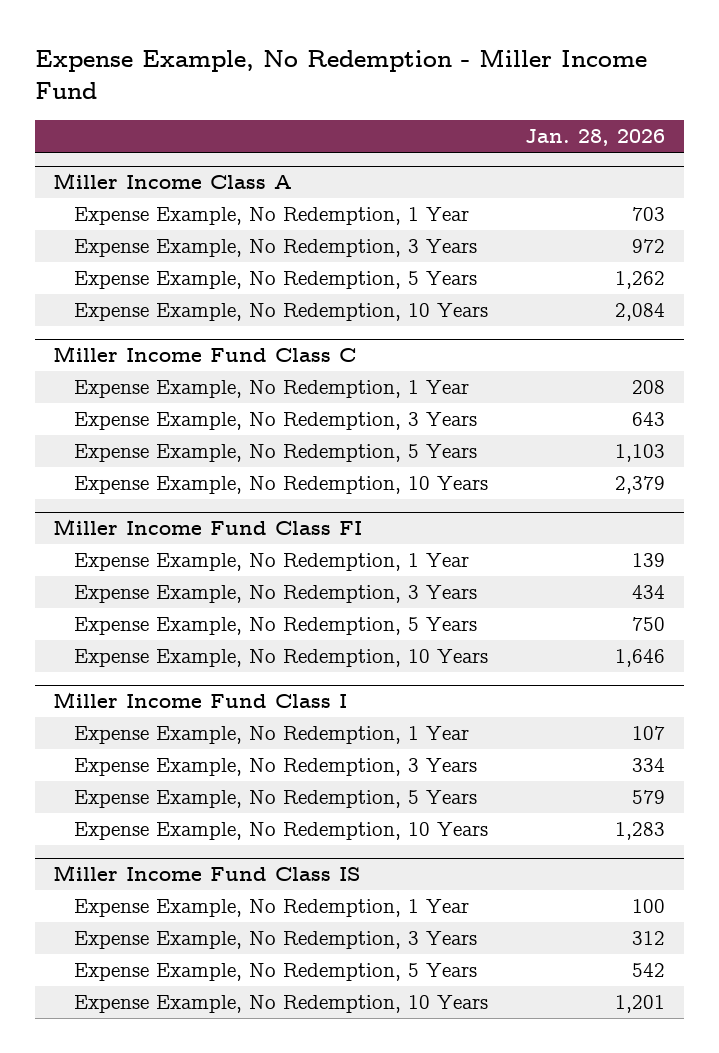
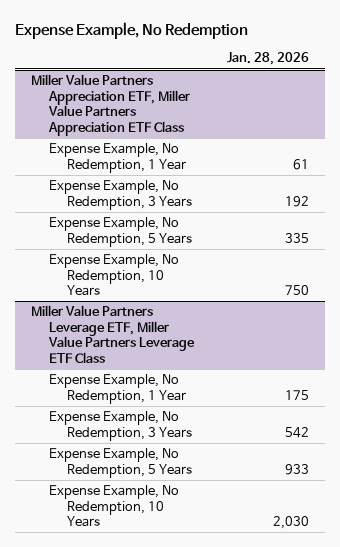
- Expense Example, No Redemption - Miller Income Fund
+ Expense Example, No Redemption
- Miller Income Class A
- Expense Example, No Redemption, 1 Year | 703
- Expense Example, No Redemption, 3 Years | 972
- Expense Example, No Redemption, 5 Years | 1,262
- Expense Example, No Redemption, 10 Years | 2,084
- Miller Income Fund Class C
- Expense Example, No Redemption, 1 Year | 208
- Expense Example, No Redemption, 3 Years | 643
- Expense Example, No Redemption, 5 Years | 1,103
- Expense Example, No Redemption, 10 Years | 2,379
- Miller Income Fund Class FI
- Expense Example, No Redemption, 1 Year | 139
- Expense Example, No Redemption, 3 Years | 434
- Expense Example, No Redemption, 5 Years | 750
- Expense Example, No Redemption, 10 Years | 1,646
- Miller Income Fund Class I
- Expense Example, No Redemption, 1 Year | 107
- Expense Example, No Redemption, 3 Years | 334
- Expense Example, No Redemption, 5 Years | 579
- Expense Example, No Redemption, 10 Years | 1,283
- Miller Income Fund Class IS
- Expense Example, No Redemption, 1 Year | 100
- Expense Example, No Redemption, 3 Years | 312
- Expense Example, No Redemption, 5 Years | 542
- Expense Example, No Redemption, 10 Years | 1,201
+ Miller Value Partners Appreciation ETF, Miller Value Partners Appreciation ETF Class
+ Expense Example, No Redemption, 1 Year | 61
+ Expense Example, No Redemption, 3 Years | 192
+ Expense Example, No Redemption, 5 Years | 335
+ Expense Example, No Redemption, 10 Years | 750
+ Miller Value Partners Leverage ETF, Miller Value Partners Leverage ETF Class
+ Expense Example, No Redemption, 1 Year | 175
+ Expense Example, No Redemption, 3 Years | 542
+ Expense Example, No Redemption, 5 Years | 933
+ Expense Example, No Redemption, 10 Years | 2,030

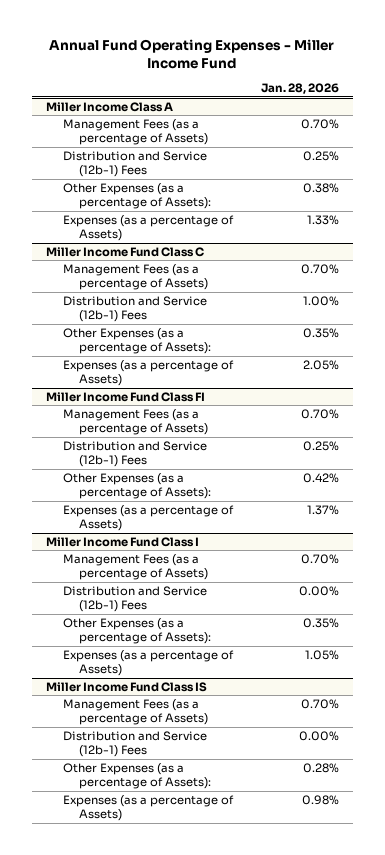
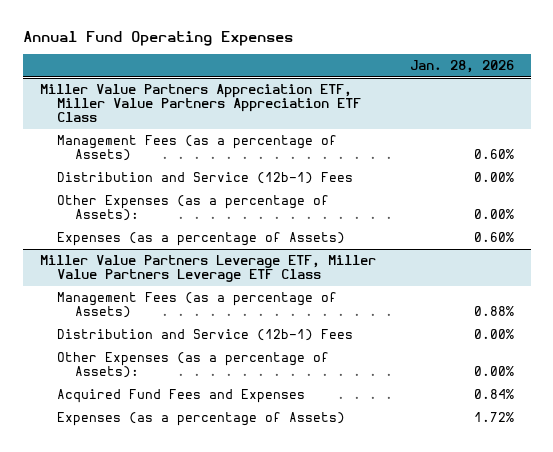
- Annual Fund Operating Expenses - Miller Income Fund
+ Annual Fund Operating Expenses
- Miller Income Class A
- Management Fees (as a percentage of Assets) | 0.70%
- Distribution and Service (12b-1) Fees | 0.25%
- Other Expenses (as a percentage of Assets): | 0.38%
- Expenses (as a percentage of Assets) | 1.33%
- Miller Income Fund Class C
- Management Fees (as a percentage of Assets) | 0.70%
- Distribution and Service (12b-1) Fees | 1.00%
- Other Expenses (as a percentage of Assets): | 0.35%
- Expenses (as a percentage of Assets) | 2.05%
- Miller Income Fund Class FI
- Management Fees (as a percentage of Assets) | 0.70%
- Distribution and Service (12b-1) Fees | 0.25%
- Other Expenses (as a percentage of Assets): | 0.42%
- Expenses (as a percentage of Assets) | 1.37%
- Miller Income Fund Class I
- Management Fees (as a percentage of Assets) | 0.70%
+ Miller Value Partners Appreciation ETF, Miller Value Partners Appreciation ETF Class
+ Management Fees (as a percentage of Assets) | 0.60%
- Other Expenses (as a percentage of Assets): | 0.35%
- Expenses (as a percentage of Assets) | 1.05%
- Miller Income Fund Class IS
- Management Fees (as a percentage of Assets) | 0.70%
+ Other Expenses (as a percentage of Assets): | 0.00%
+ Expenses (as a percentage of Assets) | 0.60%
+ Miller Value Partners Leverage ETF, Miller Value Partners Leverage ETF Class
+ Management Fees (as a percentage of Assets) | 0.88%
- Other Expenses (as a percentage of Assets): | 0.28%
- Expenses (as a percentage of Assets) | 0.98%
+ Other Expenses (as a percentage of Assets): | 0.00%
+ Acquired Fund Fees and Expenses | 0.84%
+ Expenses (as a percentage of Assets) | 1.72%

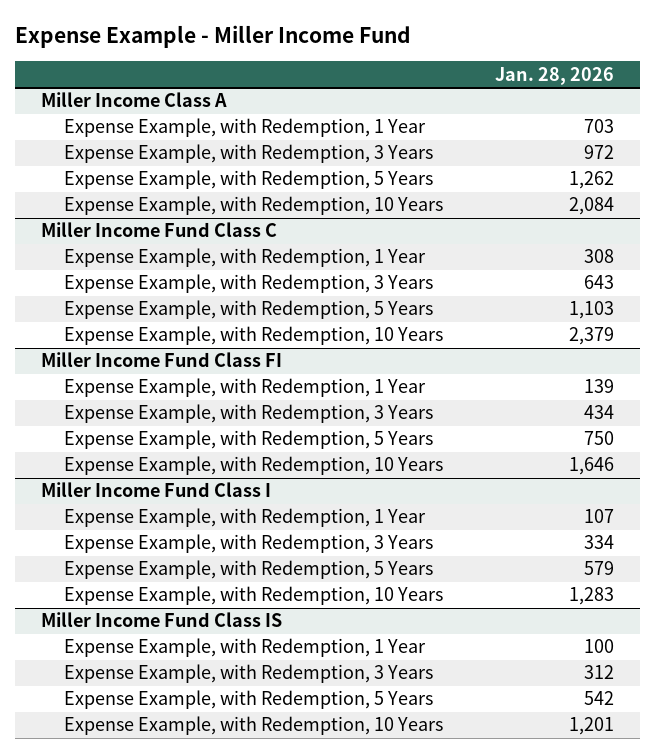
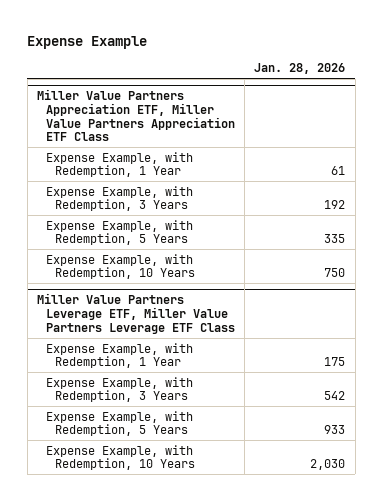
- Expense Example - Miller Income Fund
+ Expense Example
- Miller Income Class A
- Expense Example, with Redemption, 1 Year | 703
- Expense Example, with Redemption, 3 Years | 972
- Expense Example, with Redemption, 5 Years | 1,262
- Expense Example, with Redemption, 10 Years | 2,084
- Miller Income Fund Class C
- Expense Example, with Redemption, 1 Year | 308
- Expense Example, with Redemption, 3 Years | 643
- Expense Example, with Redemption, 5 Years | 1,103
- Expense Example, with Redemption, 10 Years | 2,379
- Miller Income Fund Class FI
- Expense Example, with Redemption, 1 Year | 139
- Expense Example, with Redemption, 3 Years | 434
- Expense Example, with Redemption, 5 Years | 750
- Expense Example, with Redemption, 10 Years | 1,646
- Miller Income Fund Class I
- Expense Example, with Redemption, 1 Year | 107
- Expense Example, with Redemption, 3 Years | 334
- Expense Example, with Redemption, 5 Years | 579
- Expense Example, with Redemption, 10 Years | 1,283
- Miller Income Fund Class IS
- Expense Example, with Redemption, 1 Year | 100
- Expense Example, with Redemption, 3 Years | 312
- Expense Example, with Redemption, 5 Years | 542
- Expense Example, with Redemption, 10 Years | 1,201
+ Miller Value Partners Appreciation ETF, Miller Value Partners Appreciation ETF Class
+ Expense Example, with Redemption, 1 Year | 61
+ Expense Example, with Redemption, 3 Years | 192
+ Expense Example, with Redemption, 5 Years | 335
+ Expense Example, with Redemption, 10 Years | 750
+ Miller Value Partners Leverage ETF, Miller Value Partners Leverage ETF Class
+ Expense Example, with Redemption, 1 Year | 175
+ Expense Example, with Redemption, 3 Years | 542
+ Expense Example, with Redemption, 5 Years | 933
+ Expense Example, with Redemption, 10 Years | 2,030

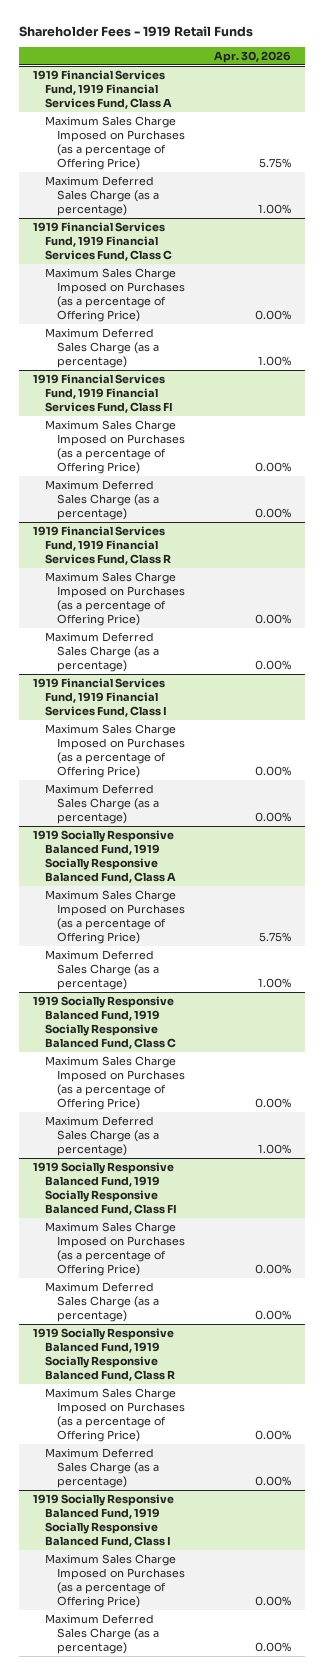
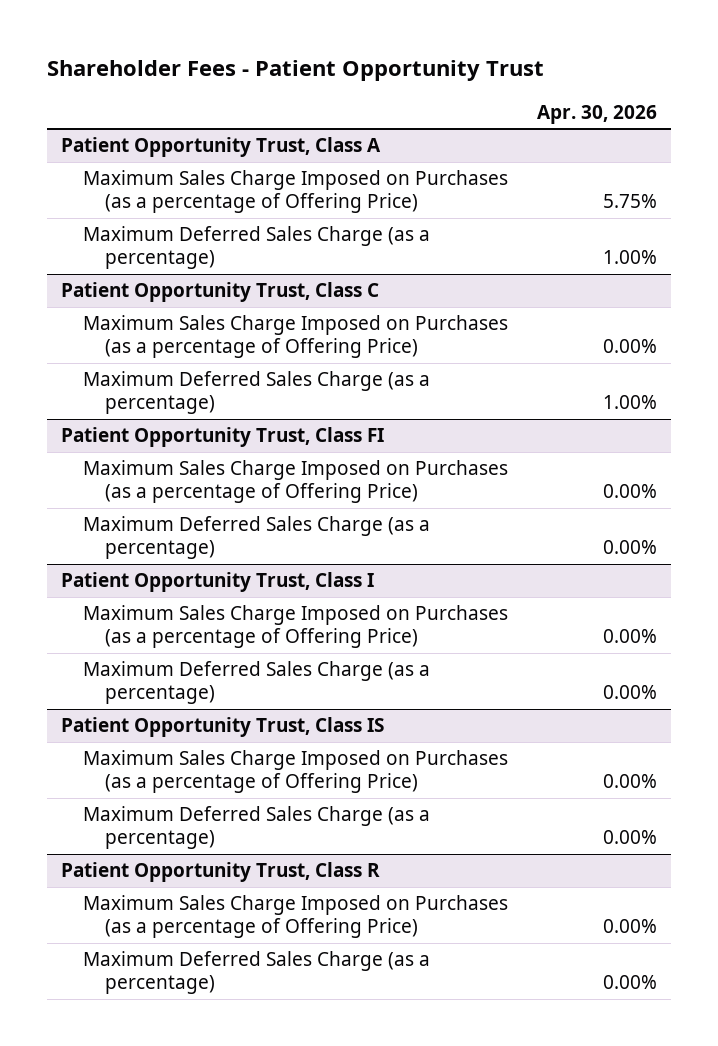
- Shareholder Fees - 1919 Retail Funds
+ Shareholder Fees - Patient Opportunity Trust
- 1919 Financial Services Fund, 1919 Financial Services Fund, Class A
+ Patient Opportunity Trust, Class A
- 1919 Financial Services Fund, 1919 Financial Services Fund, Class C
+ Patient Opportunity Trust, Class C
- 1919 Financial Services Fund, 1919 Financial Services Fund, Class FI
- Maximum Sales Charge Imposed on Purchases (as a percentage of Offering Price) | 0.00%
- Maximum Deferred Sales Charge (as a percentage) | 0.00%
- 1919 Financial Services Fund, 1919 Financial Services Fund, Class R
- Maximum Sales Charge Imposed on Purchases (as a percentage of Offering Price) | 0.00%
- Maximum Deferred Sales Charge (as a percentage) | 0.00%
- 1919 Financial Services Fund, 1919 Financial Services Fund, Class I
+ Patient Opportunity Trust, Class FI
- 1919 Socially Responsive Balanced Fund, 1919 Socially Responsive Balanced Fund, Class A
- Maximum Sales Charge Imposed on Purchases (as a percentage of Offering Price) | 5.75%
- Maximum Deferred Sales Charge (as a percentage) | 1.00%
- 1919 Socially Responsive Balanced Fund, 1919 Socially Responsive Balanced Fund, Class C
- Maximum Sales Charge Imposed on Purchases (as a percentage of Offering Price) | 0.00%
- Maximum Deferred Sales Charge (as a percentage) | 1.00%
- 1919 Socially Responsive Balanced Fund, 1919 Socially Responsive Balanced Fund, Class FI
+ Patient Opportunity Trust, Class I
- 1919 Socially Responsive Balanced Fund, 1919 Socially Responsive Balanced Fund, Class R
+ Patient Opportunity Trust, Class IS
- 1919 Socially Responsive Balanced Fund, 1919 Socially Responsive Balanced Fund, Class I
+ Patient Opportunity Trust, Class R

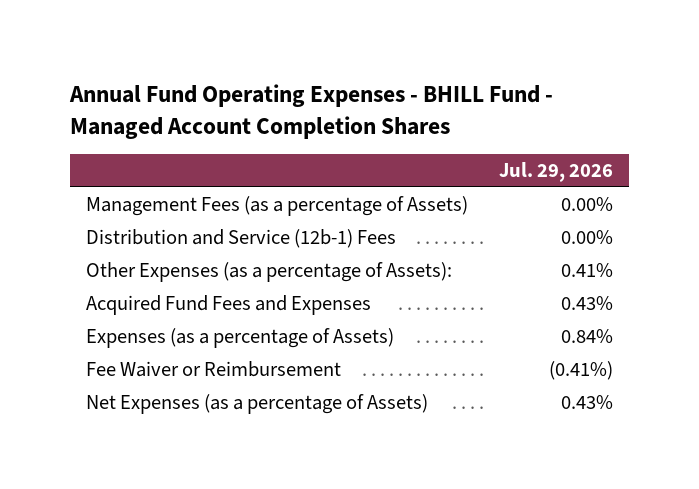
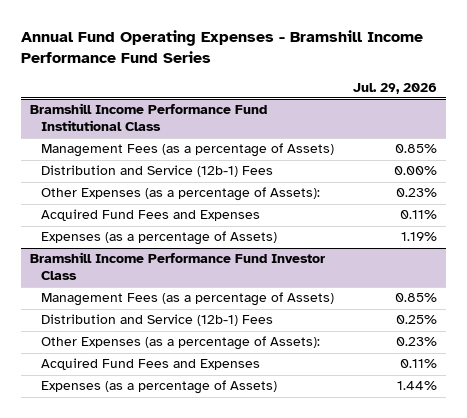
- Annual Fund Operating Expenses - BHILL Fund - Managed Account Completion Shares
+ Annual Fund Operating Expenses - Bramshill Income Performance Fund Series
- Management Fees (as a percentage of Assets) | 0.00%
+ Bramshill Income Performance Fund Institutional Class
+ Management Fees (as a percentage of Assets) | 0.85%
- Other Expenses (as a percentage of Assets): | 0.41%
- Acquired Fund Fees and Expenses | 0.43%
- Expenses (as a percentage of Assets) | 0.84%
- Fee Waiver or Reimbursement | (0.41%)
- Net Expenses (as a percentage of Assets) | 0.43%
+ Other Expenses (as a percentage of Assets): | 0.23%
+ Acquired Fund Fees and Expenses | 0.11%
+ Expenses (as a percentage of Assets) | 1.19%
+ Bramshill Income Performance Fund Investor Class
+ Management Fees (as a percentage of Assets) | 0.85%
+ Distribution and Service (12b-1) Fees | 0.25%
+ Other Expenses (as a percentage of Assets): | 0.23%
+ Acquired Fund Fees and Expenses | 0.11%
+ Expenses (as a percentage of Assets) | 1.44%

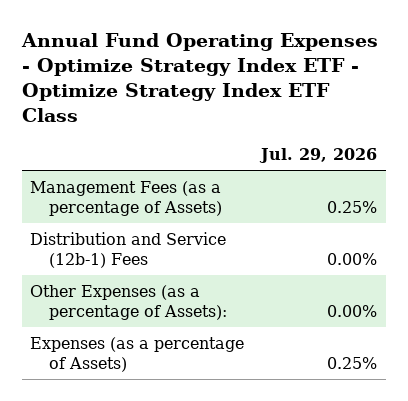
- Annual Fund Operating Expenses - Bramshill Income Performance Fund Series
+ Annual Fund Operating Expenses - Optimize Strategy Index ETF - Optimize Strategy Index ETF Class
- Bramshill Income Performance Fund Institutional Class
- Management Fees (as a percentage of Assets) | 0.85%
+ Management Fees (as a percentage of Assets) | 0.25%
- Other Expenses (as a percentage of Assets): | 0.23%
- Acquired Fund Fees and Expenses | 0.11%
- Expenses (as a percentage of Assets) | 1.19%
- Bramshill Income Performance Fund Investor Class
- Management Fees (as a percentage of Assets) | 0.85%
- Distribution and Service (12b-1) Fees | 0.25%
- Other Expenses (as a percentage of Assets): | 0.23%
- Acquired Fund Fees and Expenses | 0.11%
- Expenses (as a percentage of Assets) | 1.44%
+ Other Expenses (as a percentage of Assets): | 0.00%
+ Expenses (as a percentage of Assets) | 0.25%

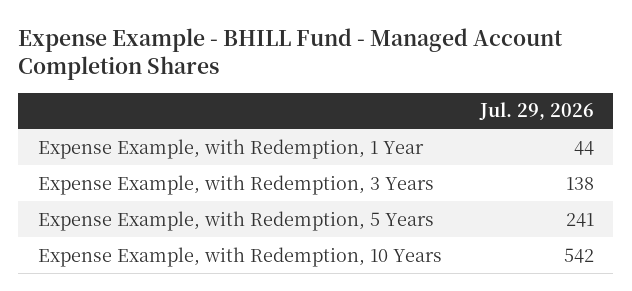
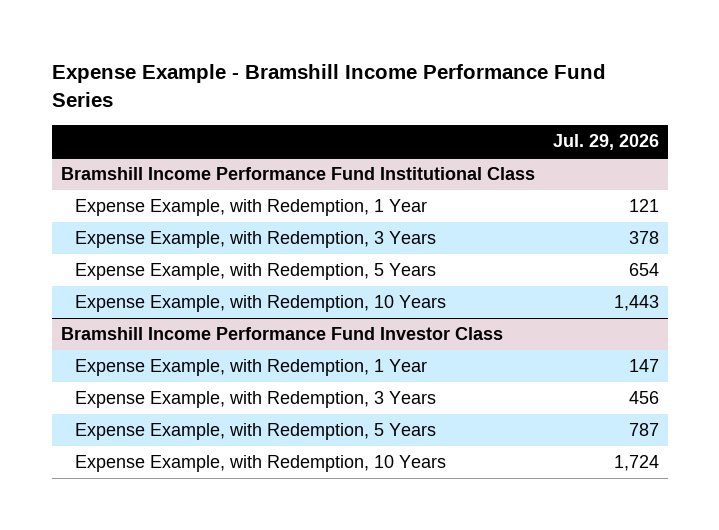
- Expense Example - BHILL Fund - Managed Account Completion Shares
+ Expense Example - Bramshill Income Performance Fund Series
- Expense Example, with Redemption, 1 Year | 44
- Expense Example, with Redemption, 3 Years | 138
- Expense Example, with Redemption, 5 Years | 241
- Expense Example, with Redemption, 10 Years | 542
+ Bramshill Income Performance Fund Institutional Class
+ Expense Example, with Redemption, 1 Year | 121
+ Expense Example, with Redemption, 3 Years | 378
+ Expense Example, with Redemption, 5 Years | 654
+ Expense Example, with Redemption, 10 Years | 1,443
+ Bramshill Income Performance Fund Investor Class
+ Expense Example, with Redemption, 1 Year | 147
+ Expense Example, with Redemption, 3 Years | 456
+ Expense Example, with Redemption, 5 Years | 787
+ Expense Example, with Redemption, 10 Years | 1,724

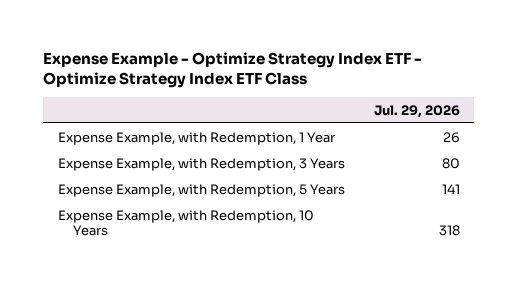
- Expense Example - Bramshill Income Performance Fund Series
+ Expense Example - Optimize Strategy Index ETF - Optimize Strategy Index ETF Class
- Bramshill Income Performance Fund Institutional Class
- Expense Example, with Redemption, 1 Year | 121
- Expense Example, with Redemption, 3 Years | 378
- Expense Example, with Redemption, 5 Years | 654
- Expense Example, with Redemption, 10 Years | 1,443
- Bramshill Income Performance Fund Investor Class
- Expense Example, with Redemption, 1 Year | 147
- Expense Example, with Redemption, 3 Years | 456
- Expense Example, with Redemption, 5 Years | 787
- Expense Example, with Redemption, 10 Years | 1,724
+ Expense Example, with Redemption, 1 Year | 26
+ Expense Example, with Redemption, 3 Years | 80
+ Expense Example, with Redemption, 5 Years | 141
+ Expense Example, with Redemption, 10 Years | 318

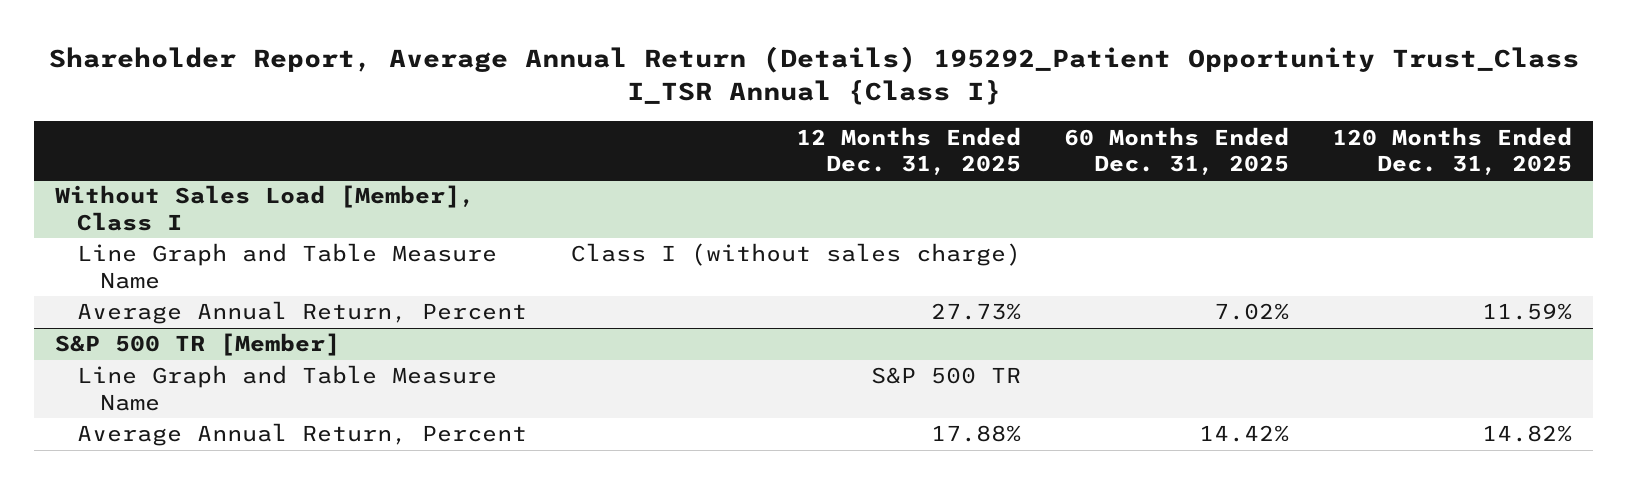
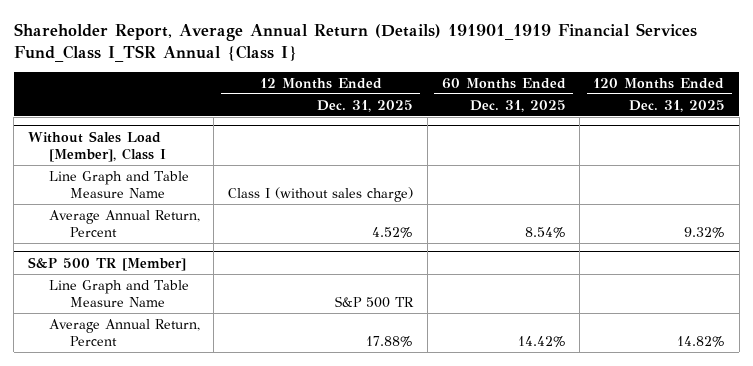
- Shareholder Report, Average Annual Return (Details) 195292_Patient Opportunity Trust_Class I_TSR Annual {Class I}
+ Shareholder Report, Average Annual Return (Details) 191901_1919 Financial Services Fund_Class I_TSR Annual {Class I}
@ Without Sales Load [Member], Class I
- Average Annual Return, Percent | 27.73% | 7.02% | 11.59%
+ Average Annual Return, Percent | 4.52% | 8.54% | 9.32%

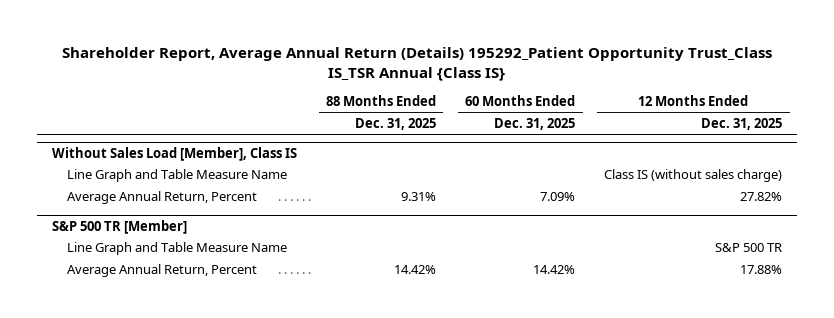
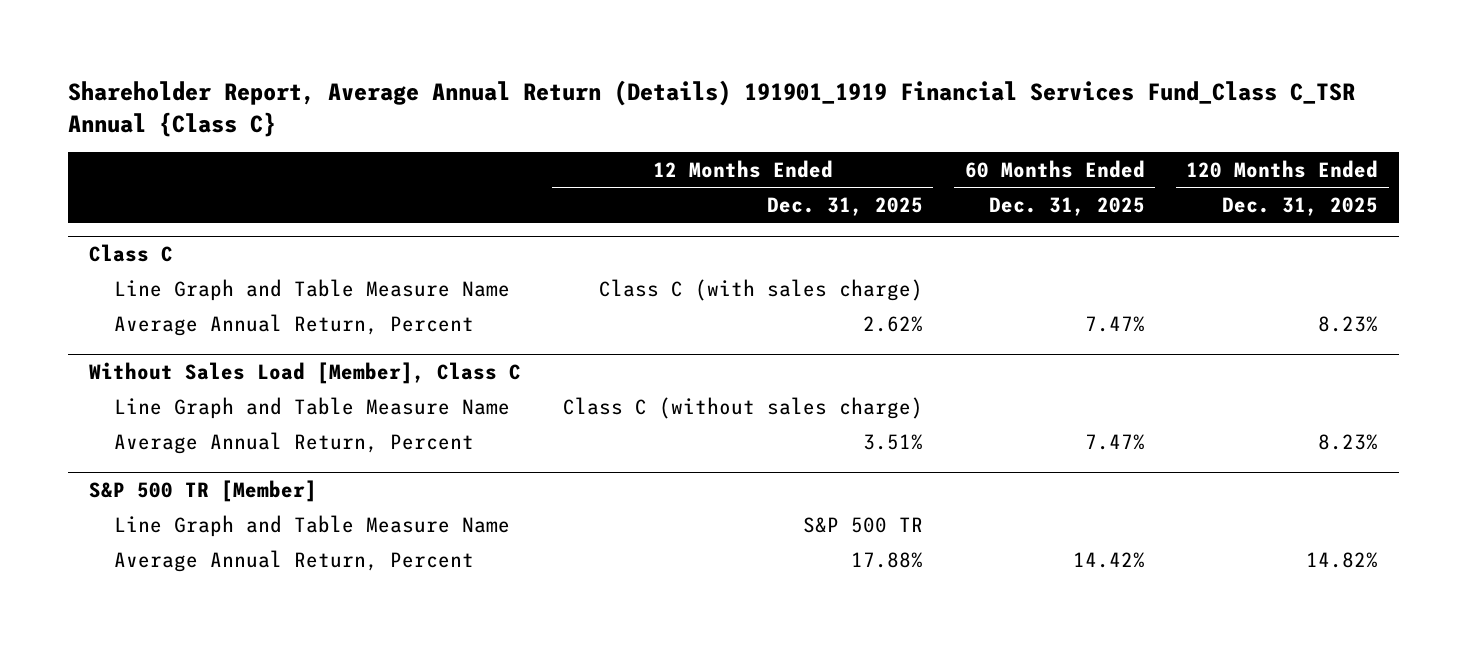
- Shareholder Report, Average Annual Return (Details) 195292_Patient Opportunity Trust_Class IS_TSR Annual {Class IS}
+ Shareholder Report, Average Annual Return (Details) 191901_1919 Financial Services Fund_Class C_TSR Annual {Class C}
- | 88 Months Ended Dec. 31, 2025 | 60 Months Ended Dec. 31, 2025 | 12 Months Ended Dec. 31, 2025
+ | 12 Months Ended Dec. 31, 2025 | 60 Months Ended Dec. 31, 2025 | 120 Months Ended Dec. 31, 2025
- Without Sales Load [Member], Class IS
- Line Graph and Table Measure Name | | | Class IS (without sales charge)
- Average Annual Return, Percent | 9.31% | 7.09% | 27.82%
+ Class C
+ Line Graph and Table Measure Name | Class C (with sales charge) | |
+ Average Annual Return, Percent | 2.62% | 7.47% | 8.23%
+ Without Sales Load [Member], Class C
+ Line Graph and Table Measure Name | Class C (without sales charge) | |
+ Average Annual Return, Percent | 3.51% | 7.47% | 8.23%

